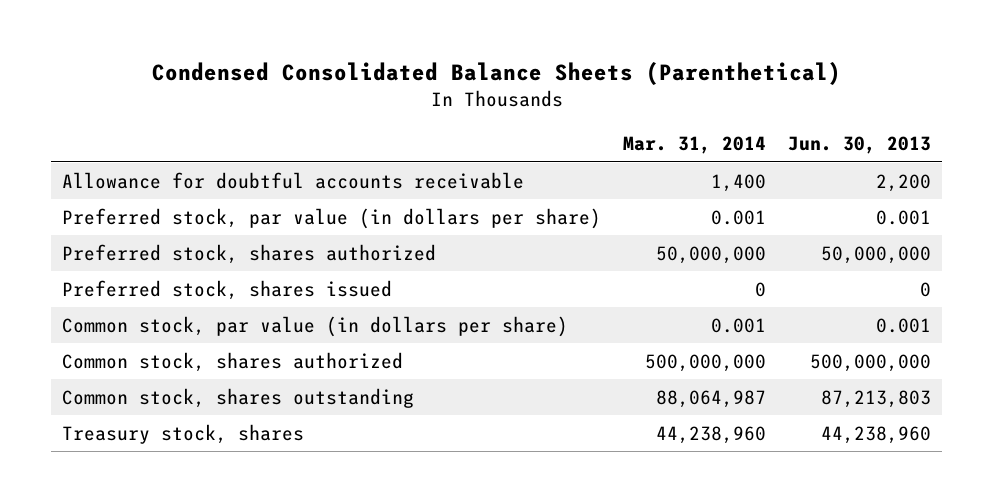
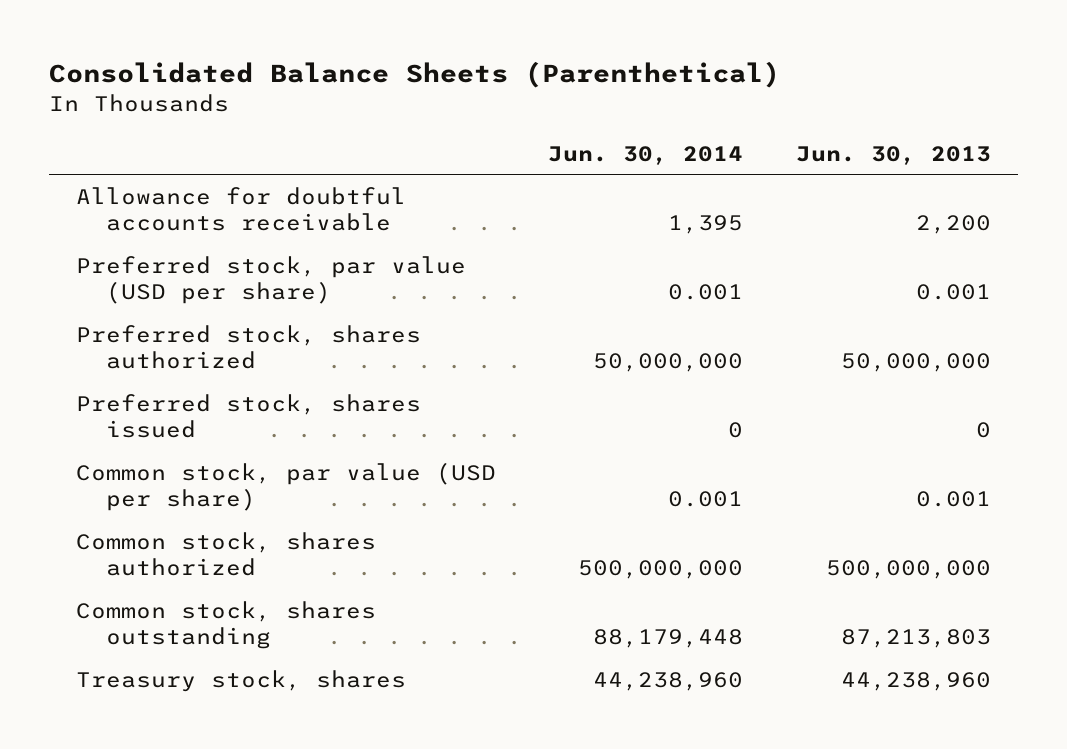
- Condensed Consolidated Balance Sheets (Parenthetical)
+ Consolidated Balance Sheets (Parenthetical)
- | Mar. 31, 2014 | Jun. 30, 2013
+ | Jun. 30, 2014 | Jun. 30, 2013
- Preferred stock, par value (in dollars per share) | 0.001 | 0.001
+ Preferred stock, par value (USD per share) | 0.001 | 0.001
- Common stock, par value (in dollars per share) | 0.001 | 0.001
+ Common stock, par value (USD per share) | 0.001 | 0.001

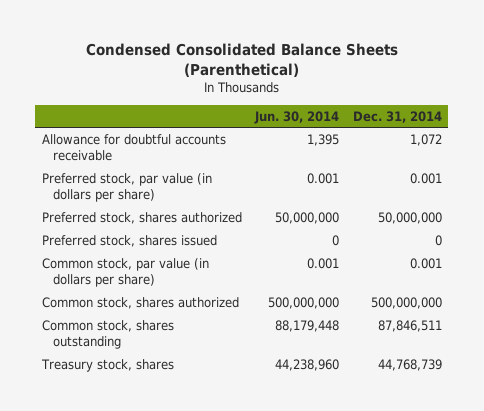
- Consolidated Balance Sheets (Parenthetical)
+ Condensed Consolidated Balance Sheets (Parenthetical)
- | Jun. 30, 2014 | Jun. 30, 2013
+ | Jun. 30, 2014 | Dec. 31, 2014
- Preferred stock, par value (USD per share) | 0.001 | 0.001
+ Preferred stock, par value (in dollars per share) | 0.001 | 0.001
- Common stock, par value (USD per share) | 0.001 | 0.001
+ Common stock, par value (in dollars per share) | 0.001 | 0.001

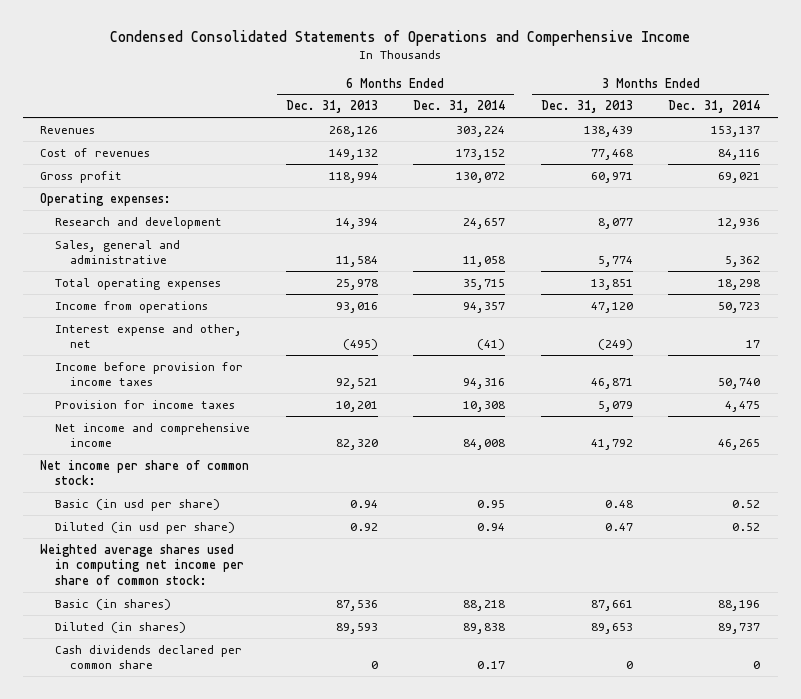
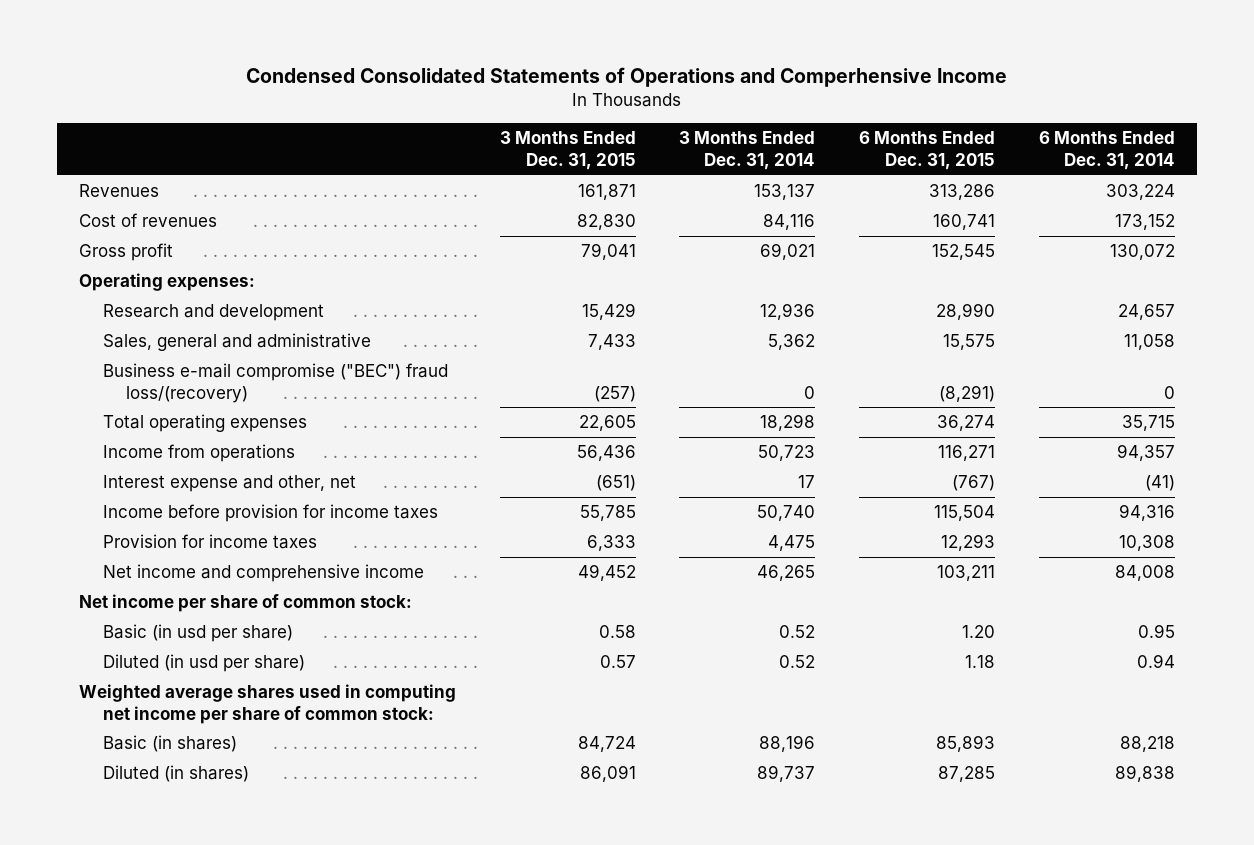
- | 6 Months Ended Dec. 31, 2013 | 6 Months Ended Dec. 31, 2014 | 3 Months Ended Dec. 31, 2013 | 3 Months Ended Dec. 31, 2014
+ | 3 Months Ended Dec. 31, 2015 | 3 Months Ended Dec. 31, 2014 | 6 Months Ended Dec. 31, 2015 | 6 Months Ended Dec. 31, 2014
+ Business e-mail compromise ("BEC") fraud loss/(recovery) | (257) | 0 | (8,291) | 0
- Cash dividends declared per common share | 0 | 0.17 | 0 | 0

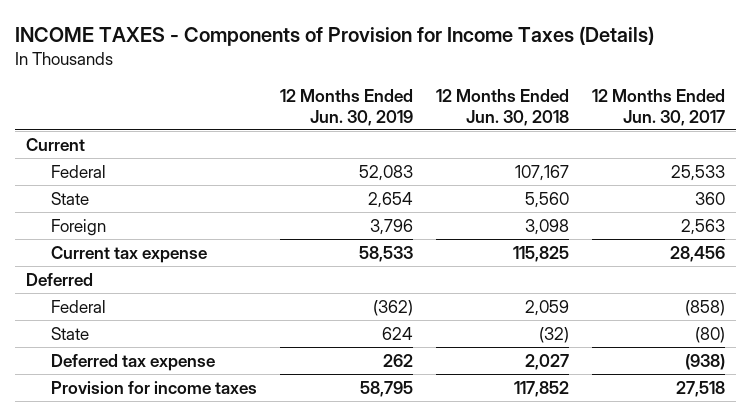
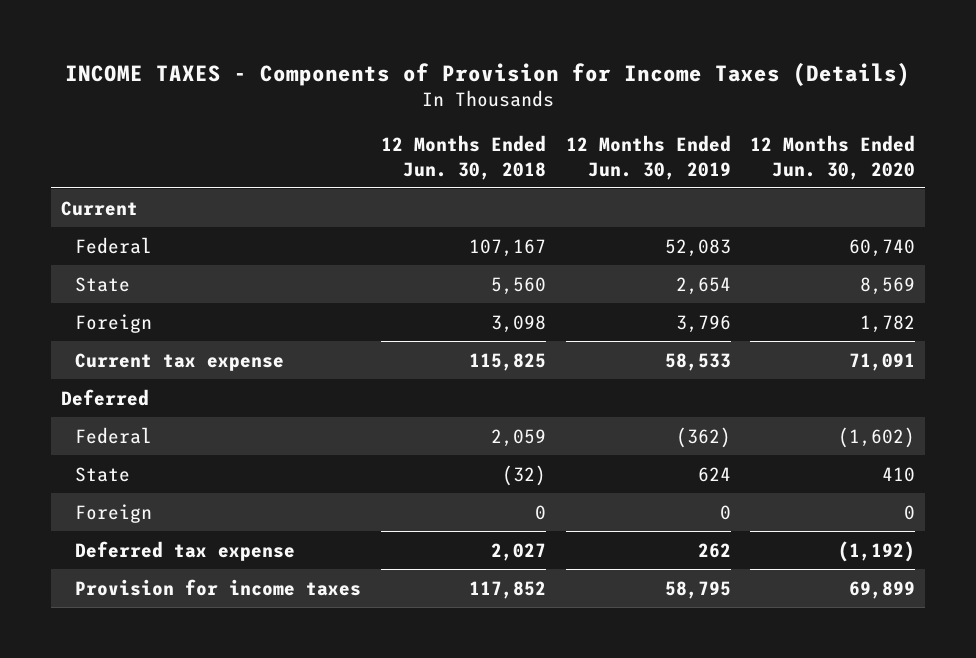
- | 12 Months Ended Jun. 30, 2019 | 12 Months Ended Jun. 30, 2018 | 12 Months Ended Jun. 30, 2017
+ | 12 Months Ended Jun. 30, 2018 | 12 Months Ended Jun. 30, 2019 | 12 Months Ended Jun. 30, 2020
+ Foreign | 0 | 0 | 0

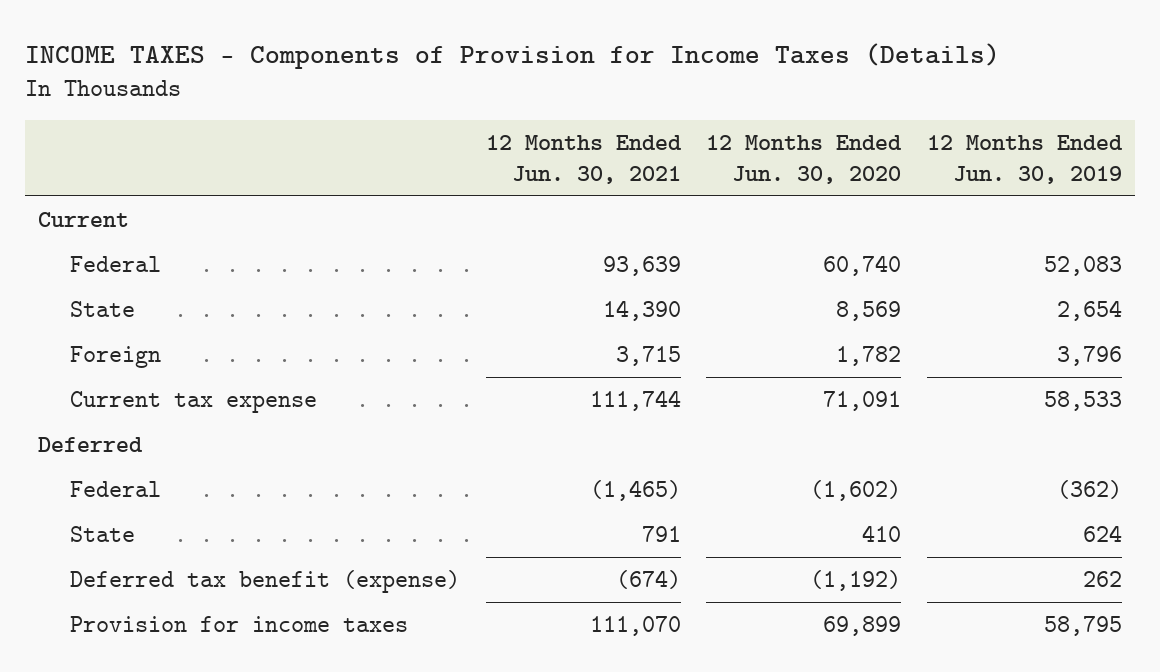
- | 12 Months Ended Jun. 30, 2018 | 12 Months Ended Jun. 30, 2019 | 12 Months Ended Jun. 30, 2020
+ | 12 Months Ended Jun. 30, 2021 | 12 Months Ended Jun. 30, 2020 | 12 Months Ended Jun. 30, 2019
- Foreign | 0 | 0 | 0
- Deferred tax expense | 2,027 | 262 | (1,192)
+ Deferred tax benefit (expense) | (674) | (1,192) | 262

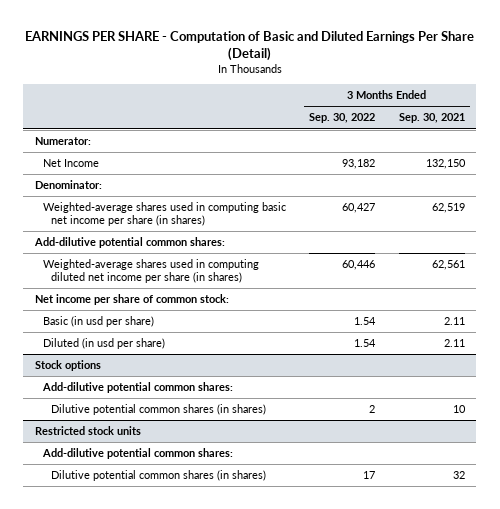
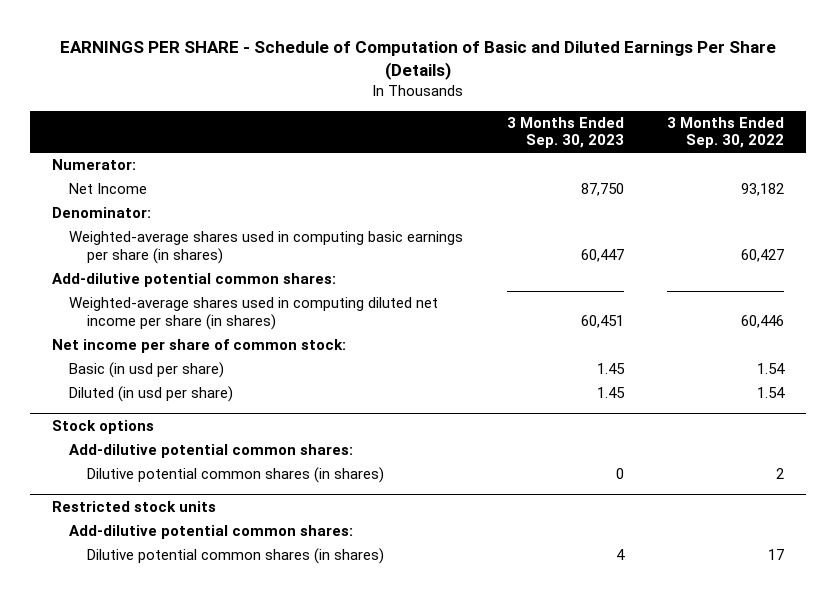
- EARNINGS PER SHARE - Computation of Basic and Diluted Earnings Per Share (Detail)
+ EARNINGS PER SHARE - Schedule of Computation of Basic and Diluted Earnings Per Share (Details)
- | 3 Months Ended Sep. 30, 2022 | 3 Months Ended Sep. 30, 2021
+ | 3 Months Ended Sep. 30, 2023 | 3 Months Ended Sep. 30, 2022
- Weighted-average shares used in computing basic net income per share (in shares) | 60,427 | 62,519
+ Weighted-average shares used in computing basic earnings per share (in shares) | 60,447 | 60,427

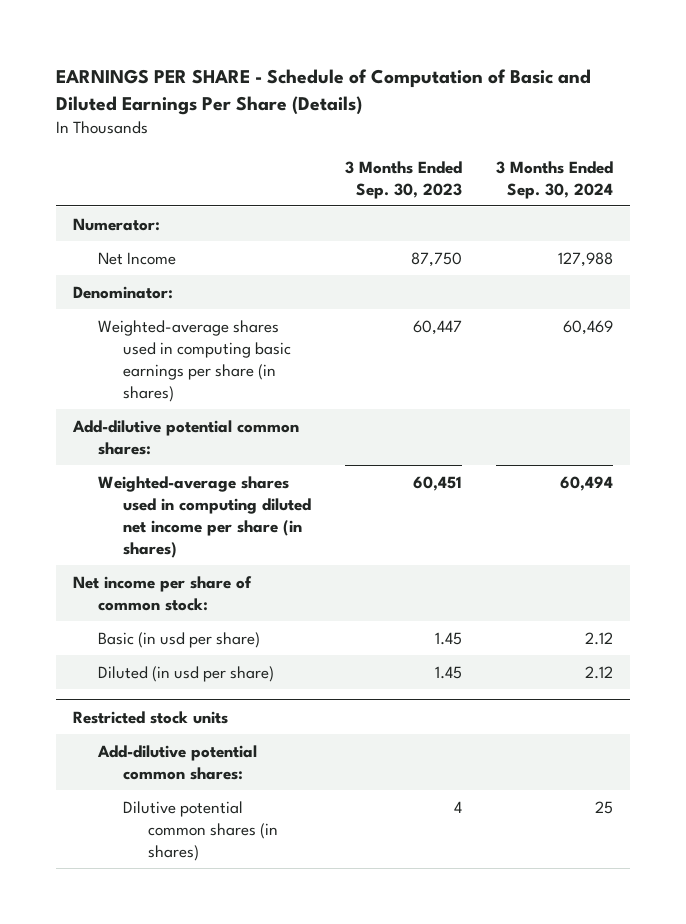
- | 3 Months Ended Sep. 30, 2023 | 3 Months Ended Sep. 30, 2022
+ | 3 Months Ended Sep. 30, 2023 | 3 Months Ended Sep. 30, 2024
- Stock options
- Add-dilutive potential common shares:
- Dilutive potential common shares (in shares) | 0 | 2

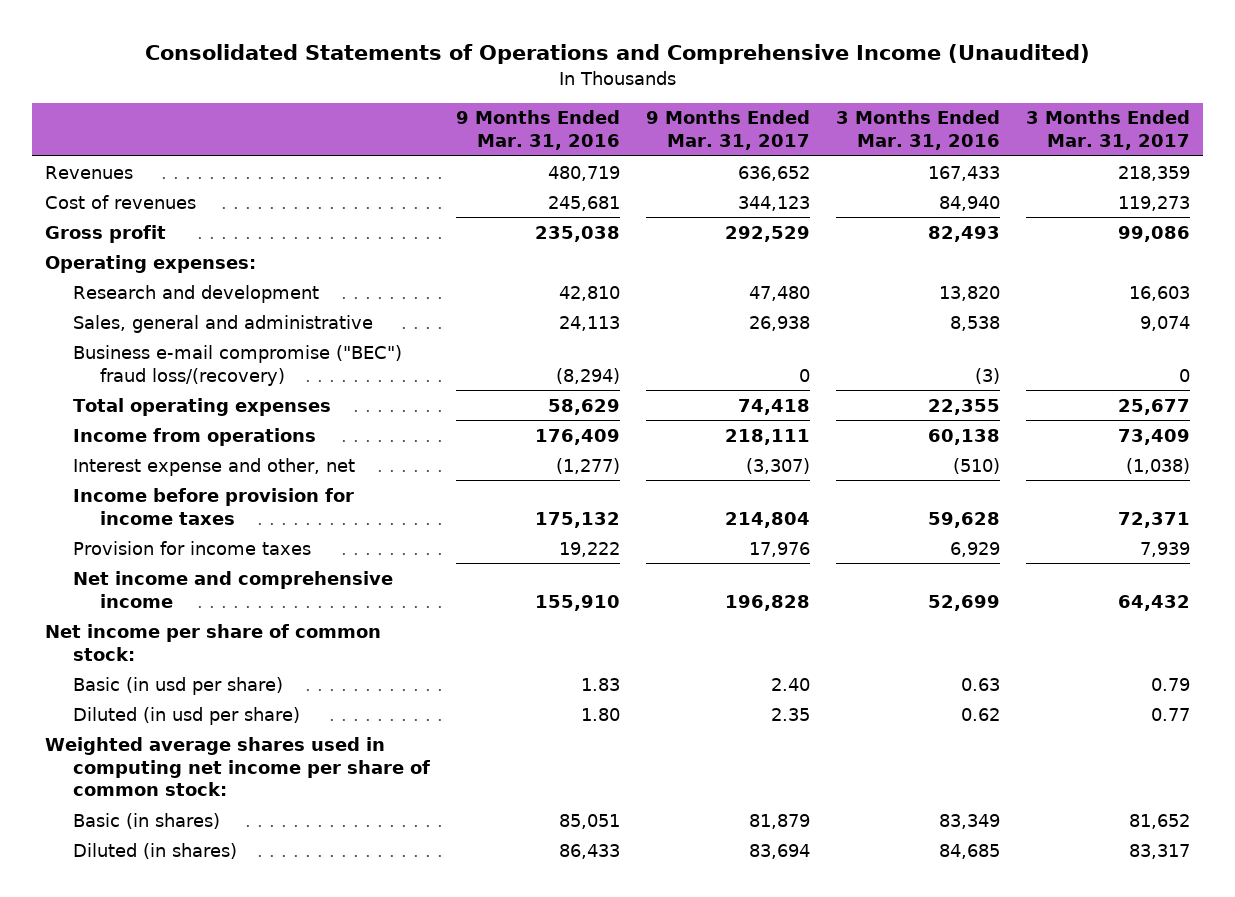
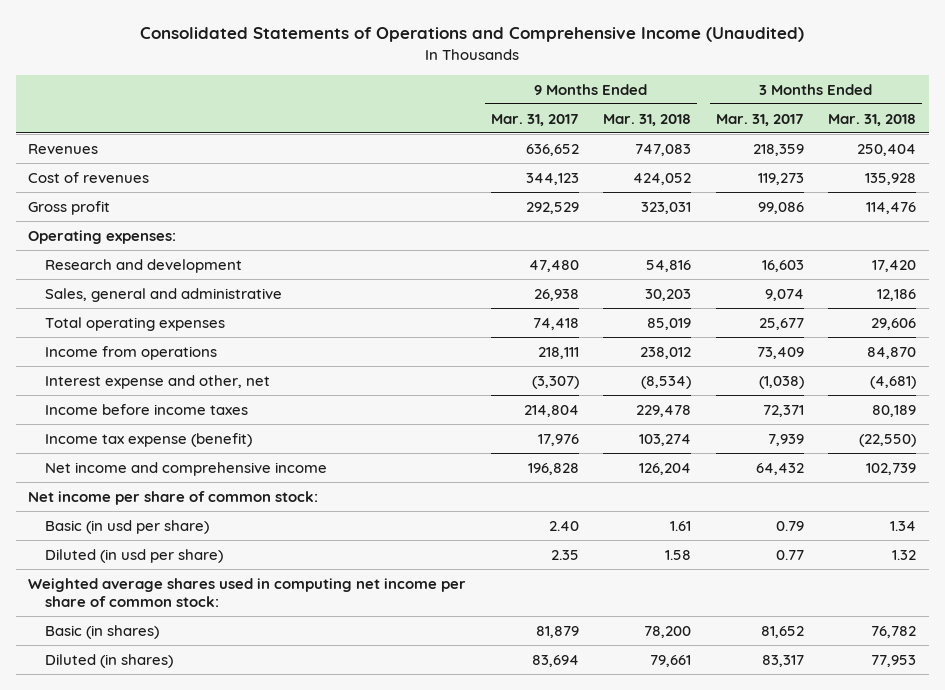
- | 9 Months Ended Mar. 31, 2016 | 9 Months Ended Mar. 31, 2017 | 3 Months Ended Mar. 31, 2016 | 3 Months Ended Mar. 31, 2017
+ | 9 Months Ended Mar. 31, 2017 | 9 Months Ended Mar. 31, 2018 | 3 Months Ended Mar. 31, 2017 | 3 Months Ended Mar. 31, 2018
- Business e-mail compromise ("BEC") fraud loss/(recovery) | (8,294) | 0 | (3) | 0
- Income before provision for income taxes | 175,132 | 214,804 | 59,628 | 72,371
- Provision for income taxes | 19,222 | 17,976 | 6,929 | 7,939
+ Income before income taxes | 214,804 | 229,478 | 72,371 | 80,189
+ Income tax expense (benefit) | 17,976 | 103,274 | 7,939 | (22,550)

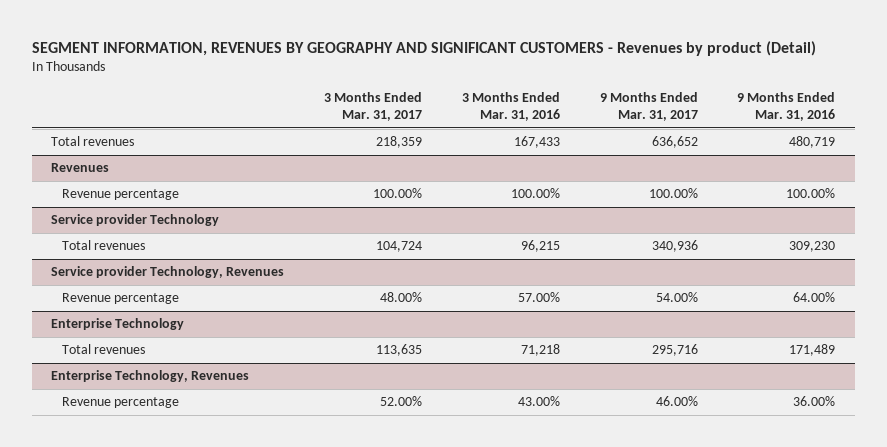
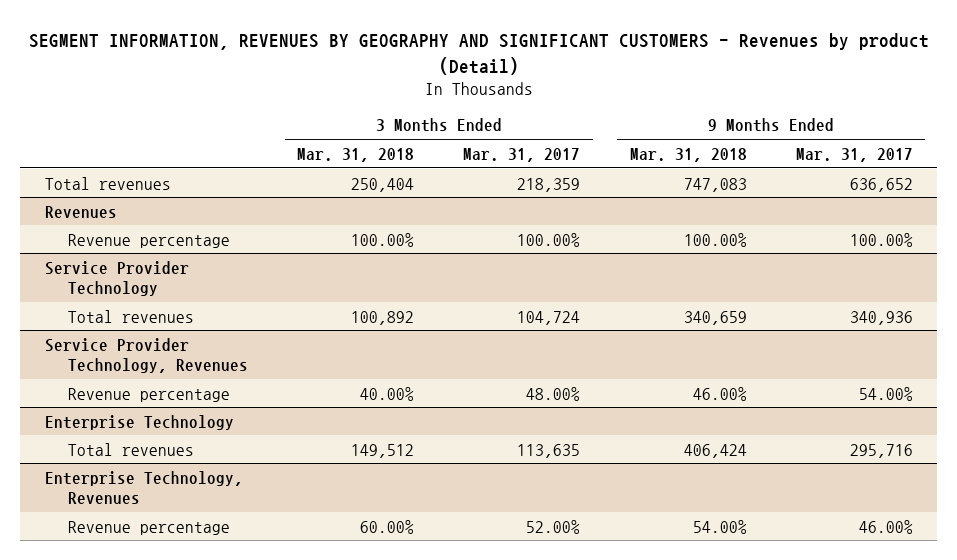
- | 3 Months Ended Mar. 31, 2017 | 3 Months Ended Mar. 31, 2016 | 9 Months Ended Mar. 31, 2017 | 9 Months Ended Mar. 31, 2016
+ | 3 Months Ended Mar. 31, 2018 | 3 Months Ended Mar. 31, 2017 | 9 Months Ended Mar. 31, 2018 | 9 Months Ended Mar. 31, 2017
- Service provider Technology
+ Service Provider Technology
- Service provider Technology, Revenues
+ Service Provider Technology, Revenues

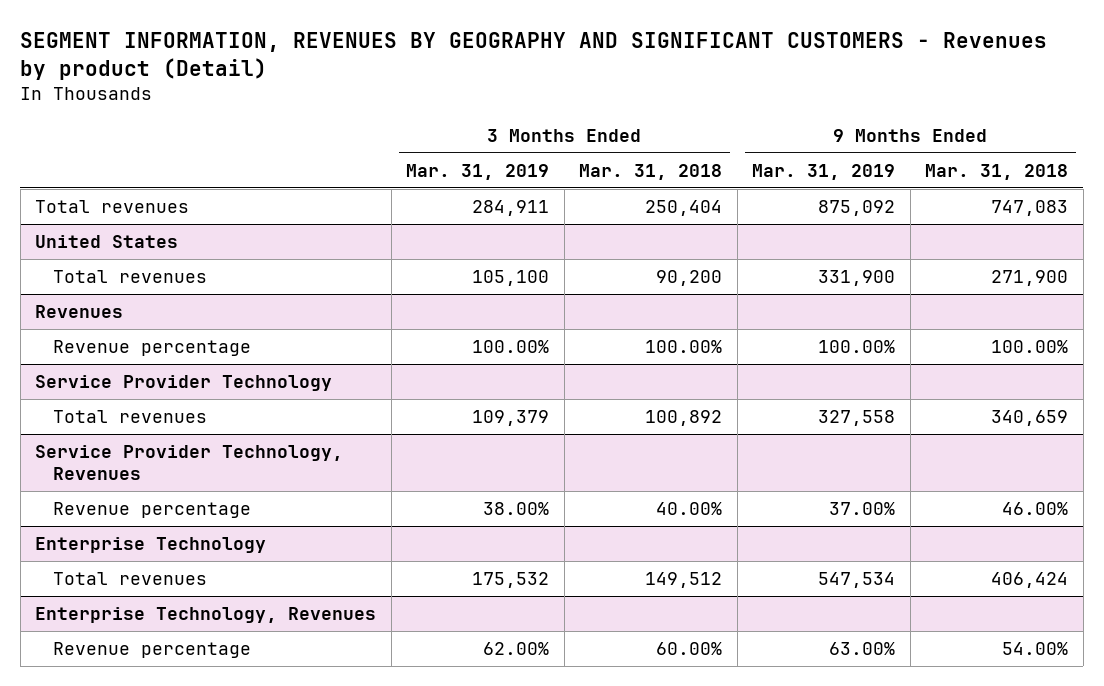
- | 3 Months Ended Mar. 31, 2018 | 3 Months Ended Mar. 31, 2017 | 9 Months Ended Mar. 31, 2018 | 9 Months Ended Mar. 31, 2017
+ | 3 Months Ended Mar. 31, 2019 | 3 Months Ended Mar. 31, 2018 | 9 Months Ended Mar. 31, 2019 | 9 Months Ended Mar. 31, 2018
+ United States
+ Total revenues | 105,100 | 90,200 | 331,900 | 271,900

